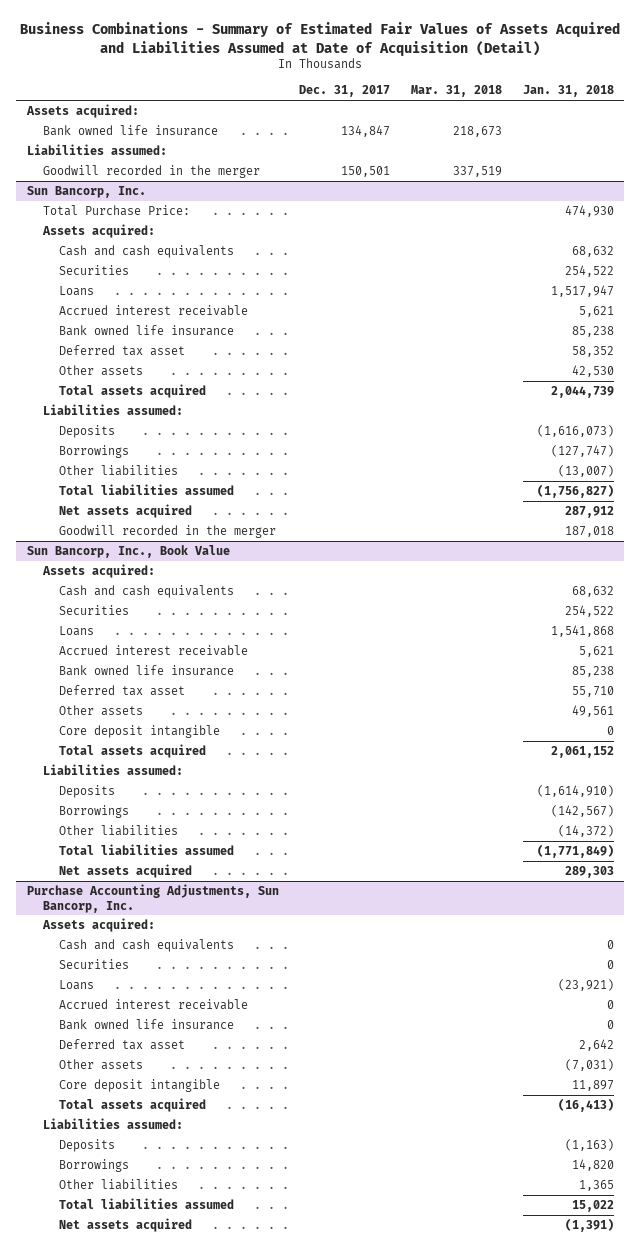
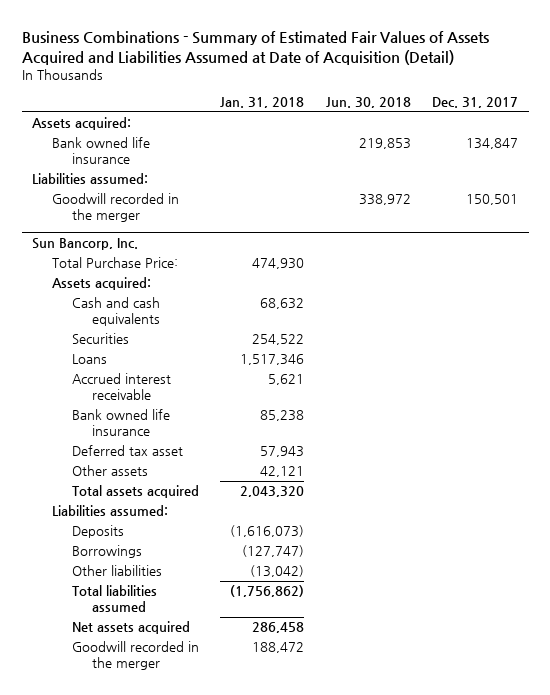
- | Dec. 31, 2017 | Mar. 31, 2018 | Jan. 31, 2018
+ | Jan. 31, 2018 | Jun. 30, 2018 | Dec. 31, 2017
@ Sun Bancorp, Inc.
- Loans | | | 1,517,947
+ Loans | 1,517,346 | |
- Deferred tax asset | | | 58,352
- Other assets | | | 42,530
- Total assets acquired | | | 2,044,739
+ Deferred tax asset | 57,943 | |
+ Other assets | 42,121 | |
+ Total assets acquired | 2,043,320 | |
- Other liabilities | | | (13,007)
- Total liabilities assumed | | | (1,756,827)
- Net assets acquired | | | 287,912
- Goodwill recorded in the merger | | | 187,018
- Sun Bancorp, Inc., Book Value
- Assets acquired:
- Cash and cash equivalents | | | 68,632
- Securities | | | 254,522
- Loans | | | 1,541,868
- Accrued interest receivable | | | 5,621
- Bank owned life insurance | | | 85,238
- Deferred tax asset | | | 55,710
- Other assets | | | 49,561
- Core deposit intangible | | | 0
- Total assets acquired | | | 2,061,152
- Liabilities assumed:
- Deposits | | | (1,614,910)
- Borrowings | | | (142,567)
- Other liabilities | | | (14,372)
- Total liabilities assumed | | | (1,771,849)
- Net assets acquired | | | 289,303
- Purchase Accounting Adjustments, Sun Bancorp, Inc.
- Assets acquired:
- Cash and cash equivalents | | | 0
- Securities | | | 0
- Loans | | | (23,921)
- Accrued interest receivable | | | 0
- Bank owned life insurance | | | 0
- Deferred tax asset | | | 2,642
- Other assets | | | (7,031)
- Core deposit intangible | | | 11,897
- Total assets acquired | | | (16,413)
- Liabilities assumed:
- Deposits | | | (1,163)
- Borrowings | | | 14,820
- Other liabilities | | | 1,365
- Total liabilities assumed | | | 15,022
- Net assets acquired | | | (1,391)
@ Sun Bancorp, Inc.
+ Other liabilities | (13,042) | |
+ Total liabilities assumed | (1,756,862) | |
+ Net assets acquired | 286,458 | |
+ Goodwill recorded in the merger | 188,472 | |

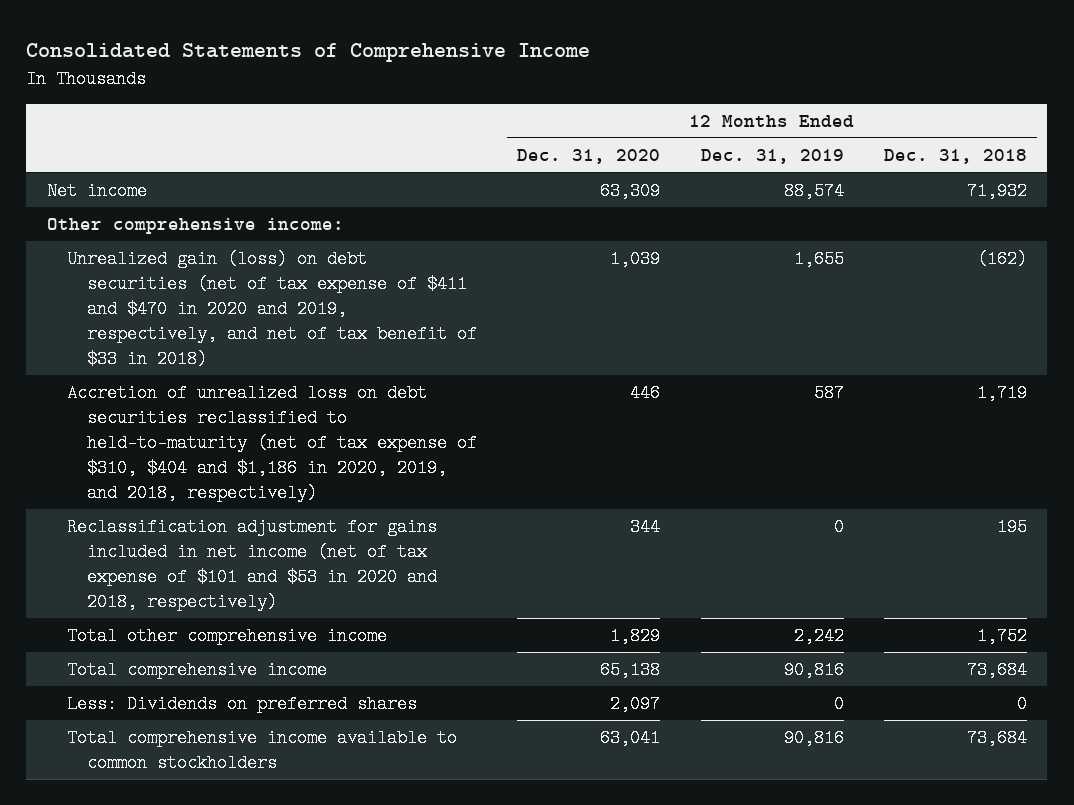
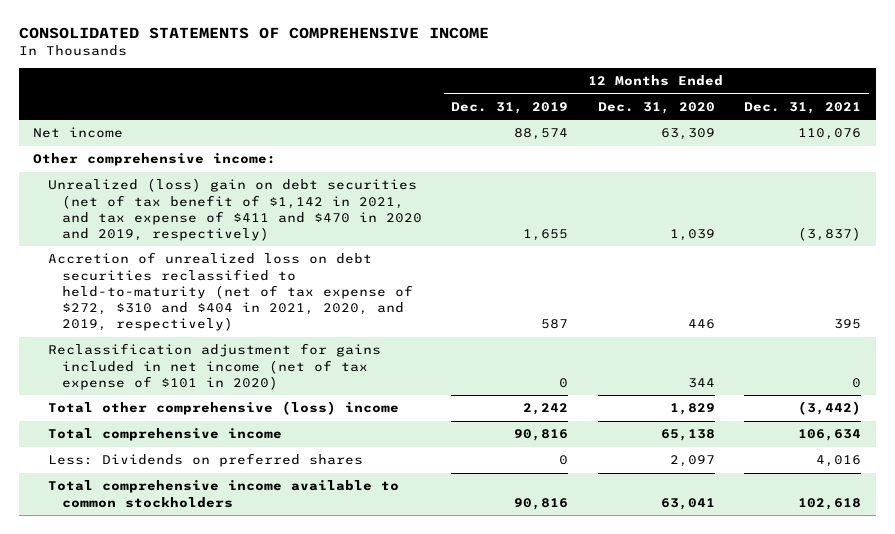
- Consolidated Statements of Comprehensive Income
+ CONSOLIDATED STATEMENTS OF COMPREHENSIVE INCOME
- | 12 Months Ended Dec. 31, 2020 | 12 Months Ended Dec. 31, 2019 | 12 Months Ended Dec. 31, 2018
+ | 12 Months Ended Dec. 31, 2019 | 12 Months Ended Dec. 31, 2020 | 12 Months Ended Dec. 31, 2021
- Unrealized gain (loss) on debt securities (net of tax expense of $411 and $470 in 2020 and 2019, respectively, and net of tax benefit of $33 in 2018) | 1,039 | 1,655 | (162)
- Accretion of unrealized loss on debt securities reclassified to held-to-maturity (net of tax expense of $310, $404 and $1,186 in 2020, 2019, and 2018, respectively) | 446 | 587 | 1,719
- Reclassification adjustment for gains included in net income (net of tax expense of $101 and $53 in 2020 and 2018, respectively) | 344 | 0 | 195
- Total other comprehensive income | 1,829 | 2,242 | 1,752
+ Unrealized (loss) gain on debt securities (net of tax benefit of $1,142 in 2021, and tax expense of $411 and $470 in 2020 and 2019, respectively) | 1,655 | 1,039 | (3,837)
+ Accretion of unrealized loss on debt securities reclassified to held-to-maturity (net of tax expense of $272, $310 and $404 in 2021, 2020, and 2019, respectively) | 587 | 446 | 395
+ Reclassification adjustment for gains included in net income (net of tax expense of $101 in 2020) | 0 | 344 | 0
+ Total other comprehensive (loss) income | 2,242 | 1,829 | (3,442)

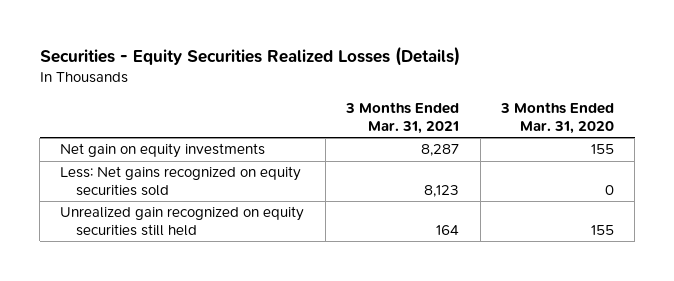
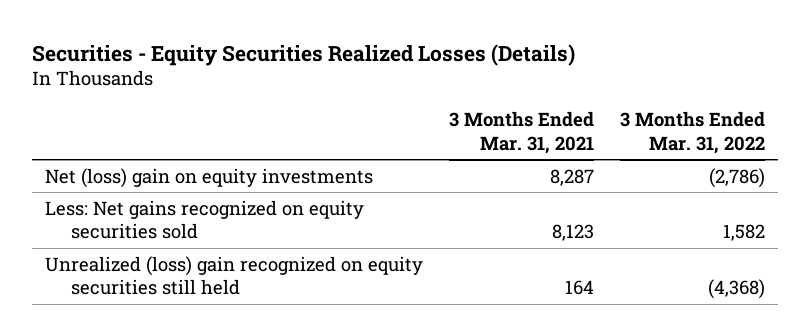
- | 3 Months Ended Mar. 31, 2021 | 3 Months Ended Mar. 31, 2020
+ | 3 Months Ended Mar. 31, 2021 | 3 Months Ended Mar. 31, 2022
- Net gain on equity investments | 8,287 | 155
+ Net (loss) gain on equity investments | 8,287 | (2,786)
- Unrealized gain recognized on equity securities still held | 164 | 155
+ Unrealized (loss) gain recognized on equity securities still held | 164 | (4,368)

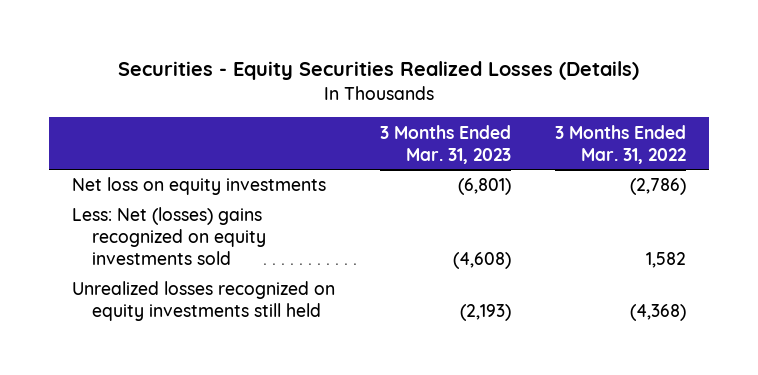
- | 3 Months Ended Mar. 31, 2021 | 3 Months Ended Mar. 31, 2022
+ | 3 Months Ended Mar. 31, 2023 | 3 Months Ended Mar. 31, 2022
- Net (loss) gain on equity investments | 8,287 | (2,786)
- Less: Net gains recognized on equity securities sold | 8,123 | 1,582
- Unrealized (loss) gain recognized on equity securities still held | 164 | (4,368)
+ Net loss on equity investments | (6,801) | (2,786)
+ Less: Net (losses) gains recognized on equity investments sold | (4,608) | 1,582
+ Unrealized losses recognized on equity investments still held | (2,193) | (4,368)

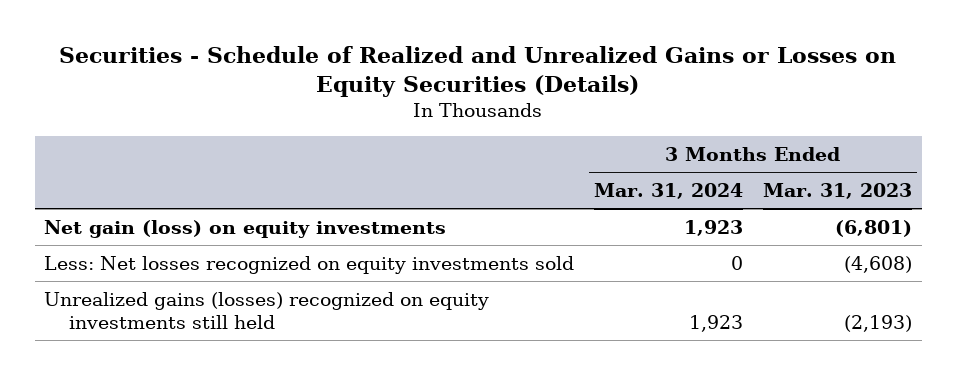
- Securities - Equity Securities Realized Losses (Details)
+ Securities - Schedule of Realized and Unrealized Gains or Losses on Equity Securities (Details)
- | 3 Months Ended Mar. 31, 2023 | 3 Months Ended Mar. 31, 2022
+ | 3 Months Ended Mar. 31, 2024 | 3 Months Ended Mar. 31, 2023
- Net loss on equity investments | (6,801) | (2,786)
- Less: Net (losses) gains recognized on equity investments sold | (4,608) | 1,582
- Unrealized losses recognized on equity investments still held | (2,193) | (4,368)
+ Net gain (loss) on equity investments | 1,923 | (6,801)
+ Less: Net losses recognized on equity investments sold | 0 | (4,608)
+ Unrealized gains (losses) recognized on equity investments still held | 1,923 | (2,193)

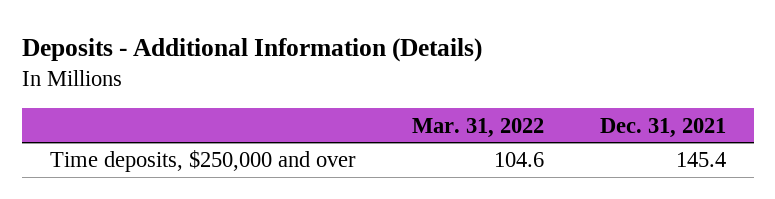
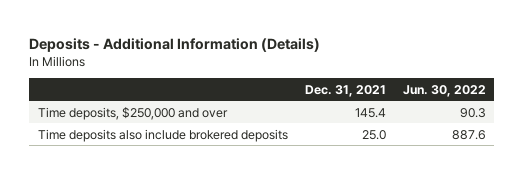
- | Mar. 31, 2022 | Dec. 31, 2021
+ | Dec. 31, 2021 | Jun. 30, 2022
+ Time deposits also include brokered deposits | 25.0 | 887.6

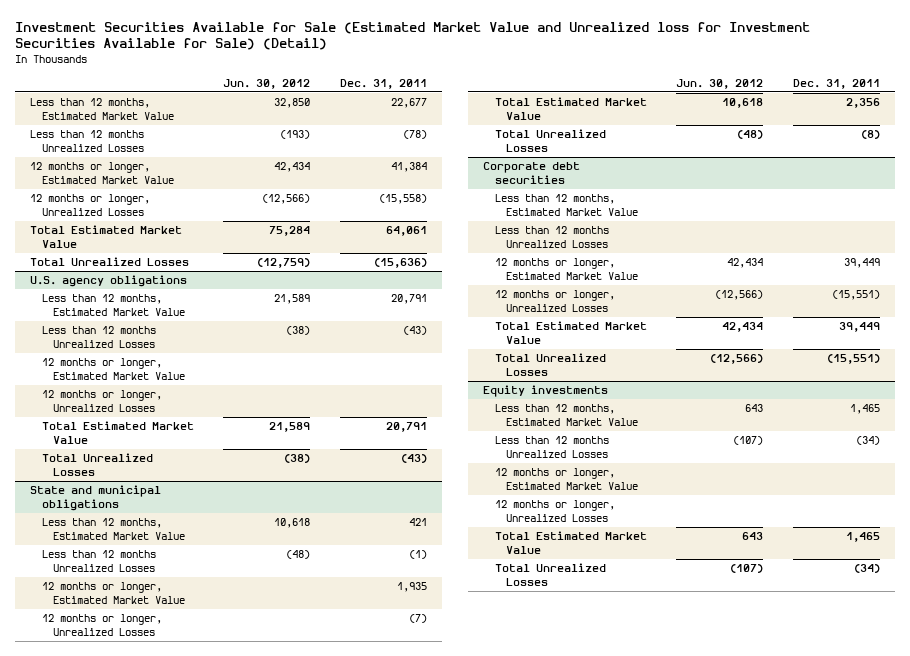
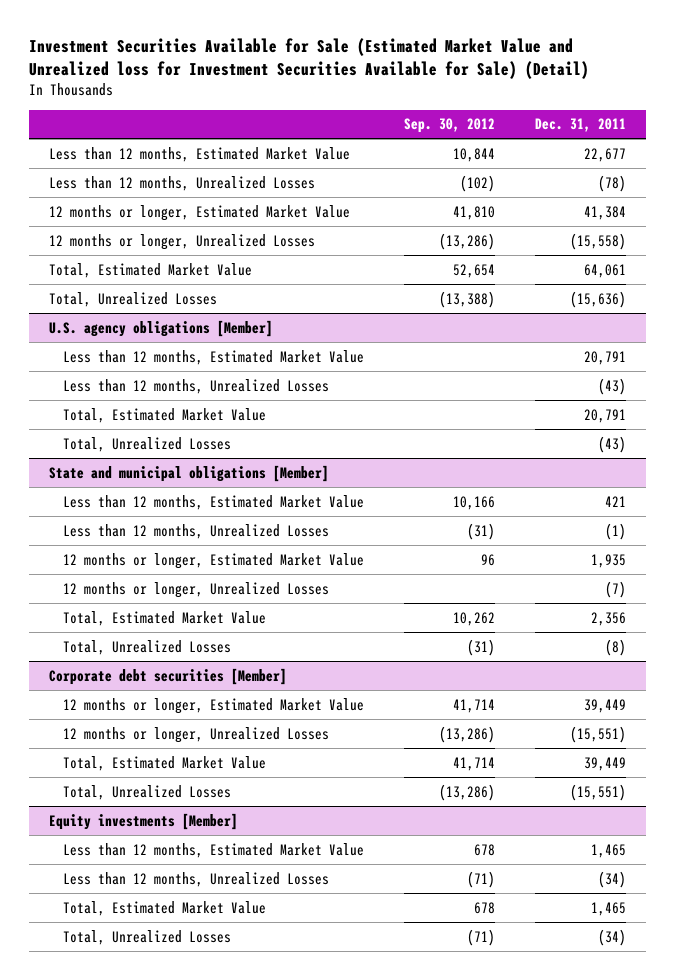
- | Jun. 30, 2012 | Dec. 31, 2011
+ | Sep. 30, 2012 | Dec. 31, 2011
- Less than 12 months Unrealized Losses | (193) | (78)
+ Less than 12 months, Unrealized Losses | (102) | (78)
- Total Estimated Market Value | 75,284 | 64,061
- Total Unrealized Losses | (12,759) | (15,636)
- U.S. agency obligations
+ Total, Estimated Market Value | 52,654 | 64,061
+ Total, Unrealized Losses | (13,388) | (15,636)
+ U.S. agency obligations [Member]
- Less than 12 months Unrealized Losses | (38) | (43)
- 12 months or longer, Estimated Market Value
- 12 months or longer, Unrealized Losses
- Total Estimated Market Value | 21,589 | 20,791
- Total Unrealized Losses | (38) | (43)
- State and municipal obligations
+ Less than 12 months, Unrealized Losses | | (43)
+ Total, Estimated Market Value | | 20,791
+ Total, Unrealized Losses | | (43)
+ State and municipal obligations [Member]
- Less than 12 months Unrealized Losses | (48) | (1)
+ Less than 12 months, Unrealized Losses | (31) | (1)
- Total Estimated Market Value | 10,618 | 2,356
- Total Unrealized Losses | (48) | (8)
- Corporate debt securities
- Less than 12 months, Estimated Market Value
- Less than 12 months Unrealized Losses
+ Total, Estimated Market Value | 10,262 | 2,356
+ Total, Unrealized Losses | (31) | (8)
+ Corporate debt securities [Member]
- Total Estimated Market Value | 42,434 | 39,449
- Total Unrealized Losses | (12,566) | (15,551)
- Equity investments
+ Total, Estimated Market Value | 41,714 | 39,449
+ Total, Unrealized Losses | (13,286) | (15,551)
+ Equity investments [Member]
- Less than 12 months Unrealized Losses | (107) | (34)
- 12 months or longer, Estimated Market Value
- 12 months or longer, Unrealized Losses
- Total Estimated Market Value | 643 | 1,465
- Total Unrealized Losses | (107) | (34)
+ Less than 12 months, Unrealized Losses | (71) | (34)
+ Total, Estimated Market Value | 678 | 1,465
+ Total, Unrealized Losses | (71) | (34)

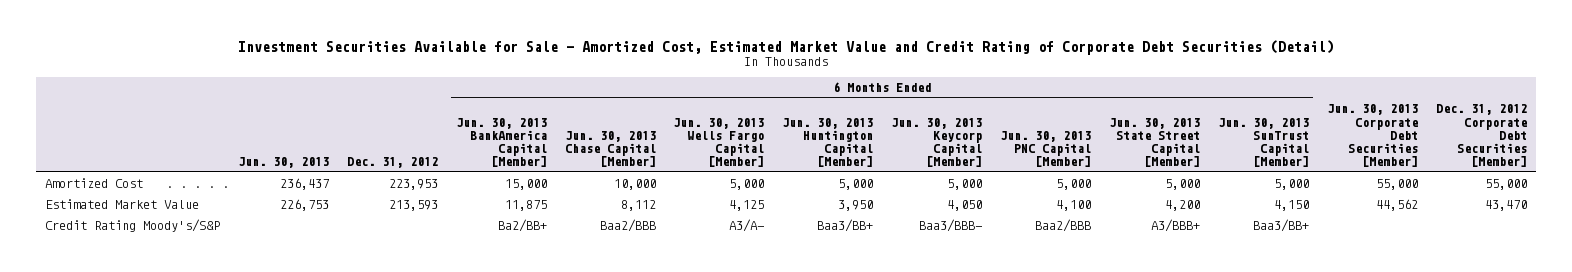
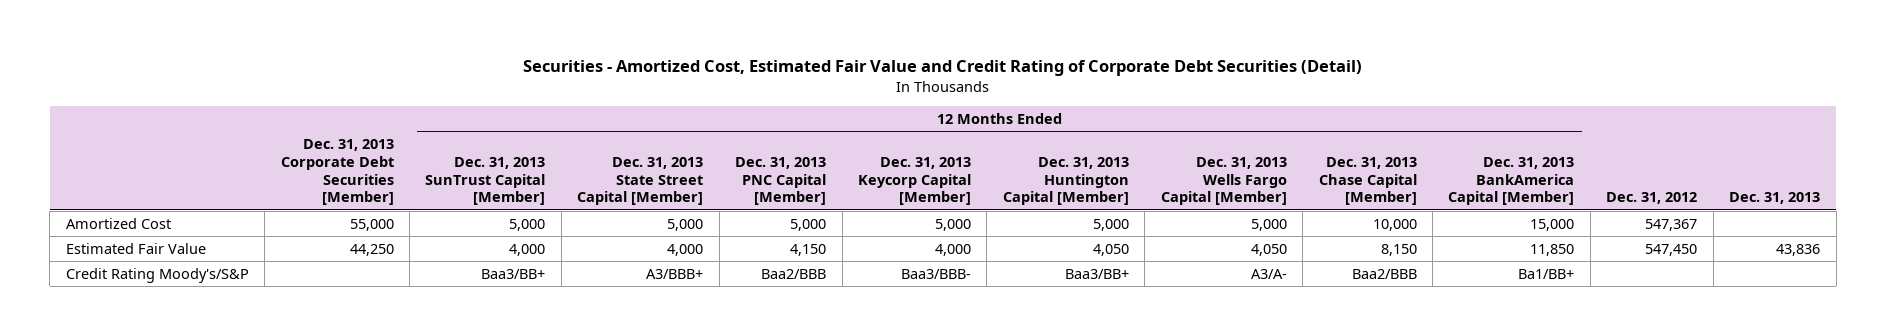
- Investment Securities Available for Sale - Amortized Cost, Estimated Market Value and Credit Rating of Corporate Debt Securities (Detail)
+ Securities - Amortized Cost, Estimated Fair Value and Credit Rating of Corporate Debt Securities (Detail)
- | Jun. 30, 2013 | Dec. 31, 2012 | 6 Months Ended Jun. 30, 2013 BankAmerica Capital [Member] | 6 Months Ended Jun. 30, 2013 Chase Capital [Member] | 6 Months Ended Jun. 30, 2013 Wells Fargo Capital [Member] | 6 Months Ended Jun. 30, 2013 Huntington Capital [Member] | 6 Months Ended Jun. 30, 2013 Keycorp Capital [Member] | 6 Months Ended Jun. 30, 2013 PNC Capital [Member] | 6 Months Ended Jun. 30, 2013 State Street Capital [Member] | 6 Months Ended Jun. 30, 2013 SunTrust Capital [Member] | Jun. 30, 2013 Corporate Debt Securities [Member] | Dec. 31, 2012 Corporate Debt Securities [Member]
+ | Dec. 31, 2013 Corporate Debt Securities [Member] | 12 Months Ended Dec. 31, 2013 SunTrust Capital [Member] | 12 Months Ended Dec. 31, 2013 State Street Capital [Member] | 12 Months Ended Dec. 31, 2013 PNC Capital [Member] | 12 Months Ended Dec. 31, 2013 Keycorp Capital [Member] | 12 Months Ended Dec. 31, 2013 Huntington Capital [Member] | 12 Months Ended Dec. 31, 2013 Wells Fargo Capital [Member] | 12 Months Ended Dec. 31, 2013 Chase Capital [Member] | 12 Months Ended Dec. 31, 2013 BankAmerica Capital [Member] | Dec. 31, 2012 | Dec. 31, 2013
- Amortized Cost | 236,437 | 223,953 | 15,000 | 10,000 | 5,000 | 5,000 | 5,000 | 5,000 | 5,000 | 5,000 | 55,000 | 55,000
- Estimated Market Value | 226,753 | 213,593 | 11,875 | 8,112 | 4,125 | 3,950 | 4,050 | 4,100 | 4,200 | 4,150 | 44,562 | 43,470
+ Amortized Cost | 55,000 | 5,000 | 5,000 | 5,000 | 5,000 | 5,000 | 5,000 | 10,000 | 15,000 | 547,367 |
+ Estimated Fair Value | 44,250 | 4,000 | 4,000 | 4,150 | 4,000 | 4,050 | 4,050 | 8,150 | 11,850 | 547,450 | 43,836

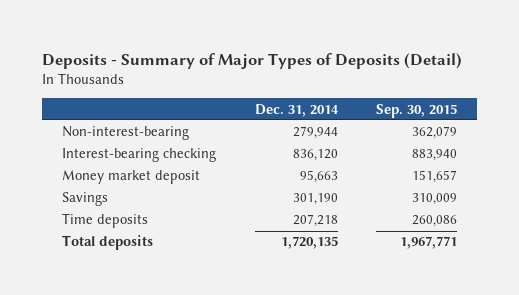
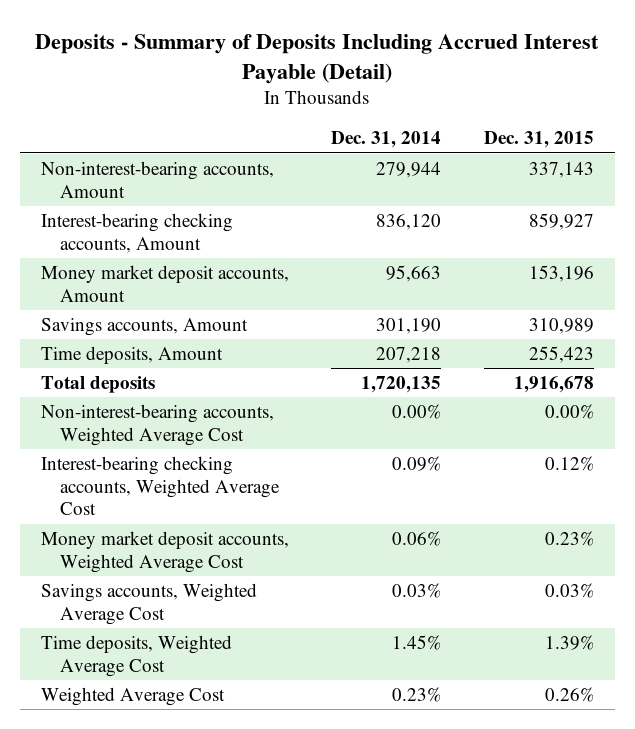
- Deposits - Summary of Major Types of Deposits (Detail)
+ Deposits - Summary of Deposits Including Accrued Interest Payable (Detail)
- | Dec. 31, 2014 | Sep. 30, 2015
+ | Dec. 31, 2014 | Dec. 31, 2015
- Non-interest-bearing | 279,944 | 362,079
- Interest-bearing checking | 836,120 | 883,940
- Money market deposit | 95,663 | 151,657
- Savings | 301,190 | 310,009
- Time deposits | 207,218 | 260,086
+ Non-interest-bearing accounts, Amount | 279,944 | 337,143
+ Interest-bearing checking accounts, Amount | 836,120 | 859,927
+ Money market deposit accounts, Amount | 95,663 | 153,196
+ Savings accounts, Amount | 301,190 | 310,989
+ Time deposits, Amount | 207,218 | 255,423
+ Non-interest-bearing accounts, Weighted Average Cost | 0.00% | 0.00%
+ Interest-bearing checking accounts, Weighted Average Cost | 0.09% | 0.12%
+ Money market deposit accounts, Weighted Average Cost | 0.06% | 0.23%
+ Savings accounts, Weighted Average Cost | 0.03% | 0.03%
+ Time deposits, Weighted Average Cost | 1.45% | 1.39%
+ Weighted Average Cost | 0.23% | 0.26%

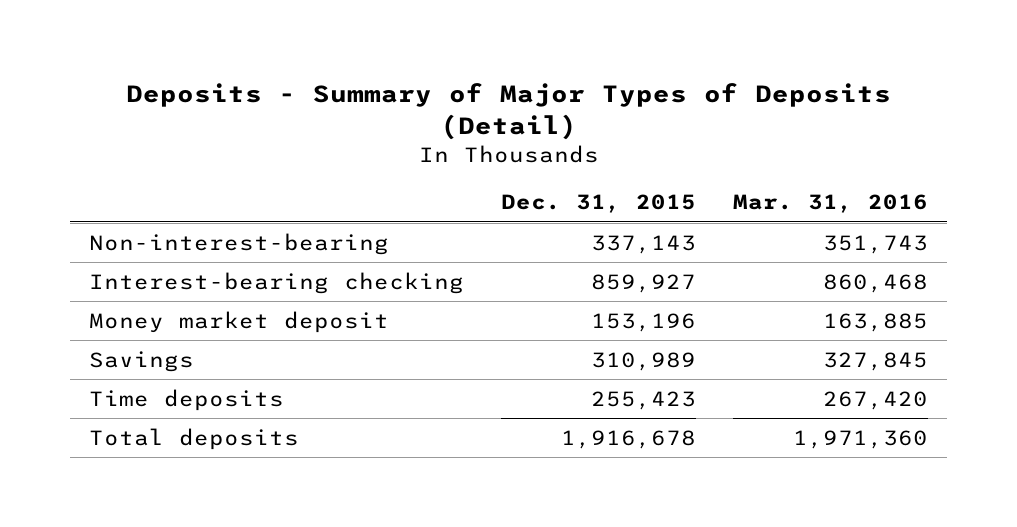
- Deposits - Summary of Deposits Including Accrued Interest Payable (Detail)
+ Deposits - Summary of Major Types of Deposits (Detail)
- | Dec. 31, 2014 | Dec. 31, 2015
+ | Dec. 31, 2015 | Mar. 31, 2016
- Non-interest-bearing accounts, Amount | 279,944 | 337,143
- Interest-bearing checking accounts, Amount | 836,120 | 859,927
- Money market deposit accounts, Amount | 95,663 | 153,196
- Savings accounts, Amount | 301,190 | 310,989
- Time deposits, Amount | 207,218 | 255,423
+ Non-interest-bearing | 337,143 | 351,743
+ Interest-bearing checking | 859,927 | 860,468
+ Money market deposit | 153,196 | 163,885
+ Savings | 310,989 | 327,845
+ Time deposits | 255,423 | 267,420
- Non-interest-bearing accounts, Weighted Average Cost | 0.00% | 0.00%
- Interest-bearing checking accounts, Weighted Average Cost | 0.09% | 0.12%
- Money market deposit accounts, Weighted Average Cost | 0.06% | 0.23%
- Savings accounts, Weighted Average Cost | 0.03% | 0.03%
- Time deposits, Weighted Average Cost | 1.45% | 1.39%
- Weighted Average Cost | 0.23% | 0.26%

